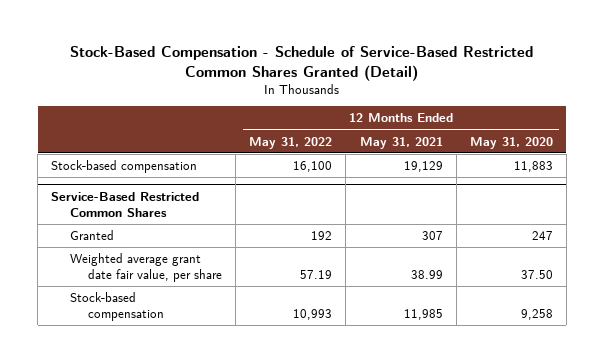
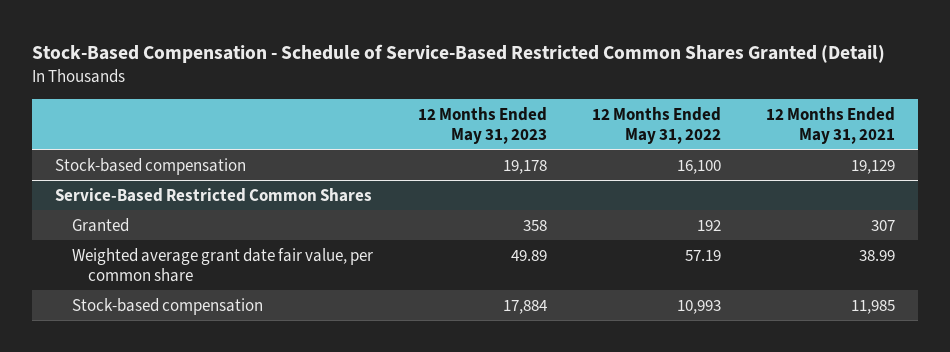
- | 12 Months Ended May 31, 2022 | 12 Months Ended May 31, 2021 | 12 Months Ended May 31, 2020
+ | 12 Months Ended May 31, 2023 | 12 Months Ended May 31, 2022 | 12 Months Ended May 31, 2021
@ Service-Based Restricted Common Shares
- Weighted average grant date fair value, per share | 57.19 | 38.99 | 37.50
+ Weighted average grant date fair value, per common share | 49.89 | 57.19 | 38.99

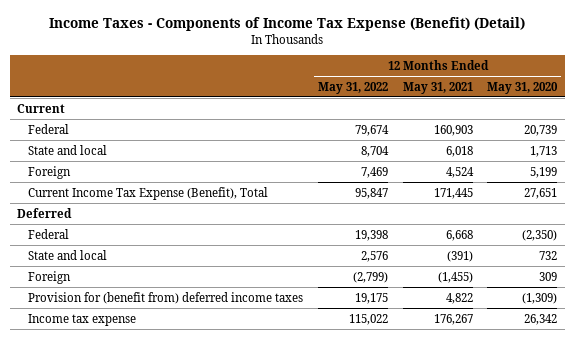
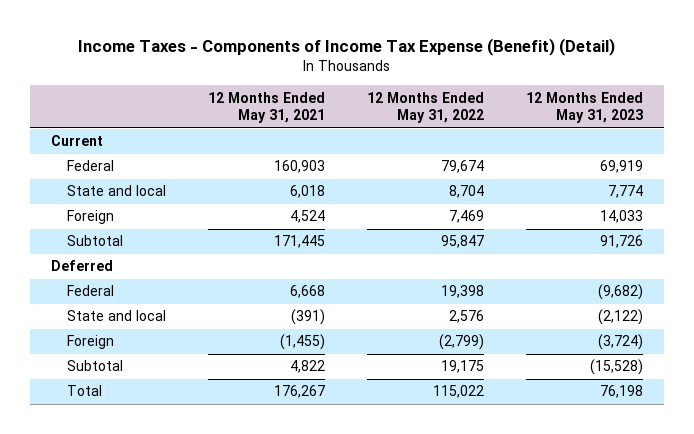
- | 12 Months Ended May 31, 2022 | 12 Months Ended May 31, 2021 | 12 Months Ended May 31, 2020
+ | 12 Months Ended May 31, 2021 | 12 Months Ended May 31, 2022 | 12 Months Ended May 31, 2023
- Current Income Tax Expense (Benefit), Total | 95,847 | 171,445 | 27,651
+ Subtotal | 171,445 | 95,847 | 91,726
- Provision for (benefit from) deferred income taxes | 19,175 | 4,822 | (1,309)
- Income tax expense | 115,022 | 176,267 | 26,342
+ Subtotal | 4,822 | 19,175 | (15,528)
+ Total | 176,267 | 115,022 | 76,198

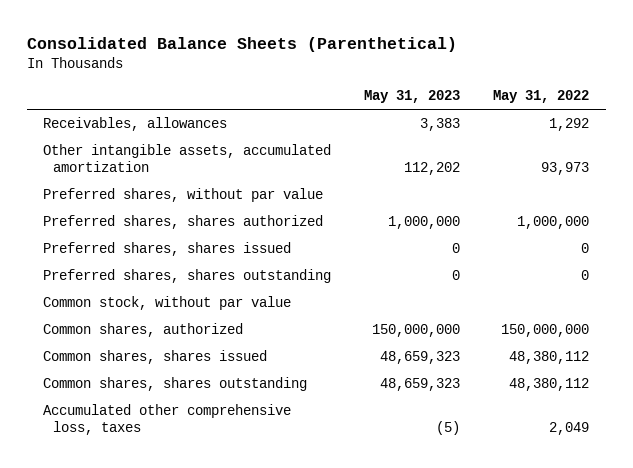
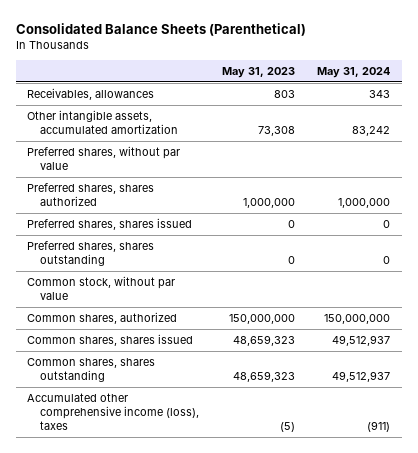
- | May 31, 2023 | May 31, 2022
+ | May 31, 2023 | May 31, 2024
- Receivables, allowances | 3,383 | 1,292
- Other intangible assets, accumulated amortization | 112,202 | 93,973
+ Receivables, allowances | 803 | 343
+ Other intangible assets, accumulated amortization | 73,308 | 83,242
- Accumulated other comprehensive loss, taxes | (5) | 2,049
+ Accumulated other comprehensive income (loss), taxes | (5) | (911)

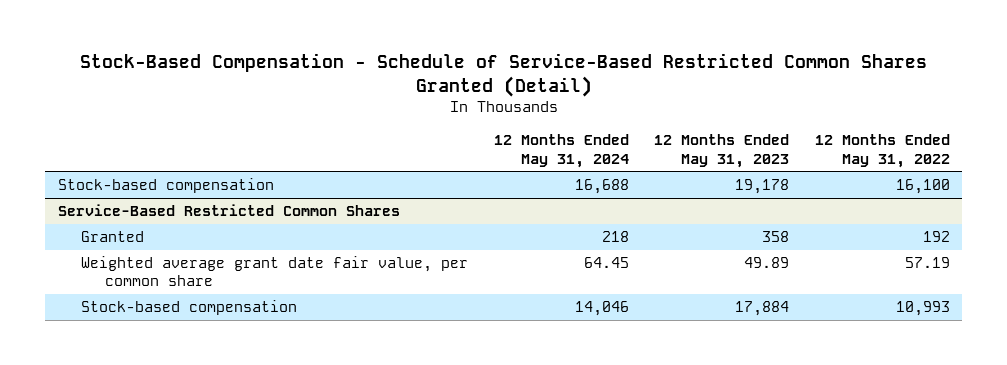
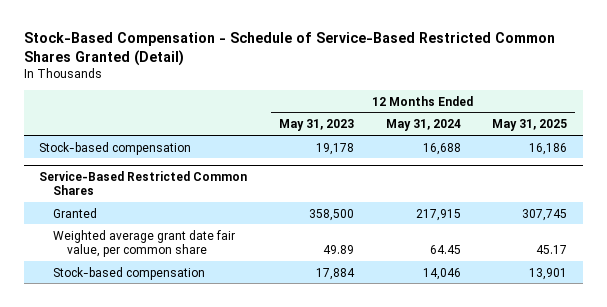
- | 12 Months Ended May 31, 2024 | 12 Months Ended May 31, 2023 | 12 Months Ended May 31, 2022
+ | 12 Months Ended May 31, 2023 | 12 Months Ended May 31, 2024 | 12 Months Ended May 31, 2025
@ Service-Based Restricted Common Shares
- Granted | 218 | 358 | 192
+ Granted | 358,500 | 217,915 | 307,745

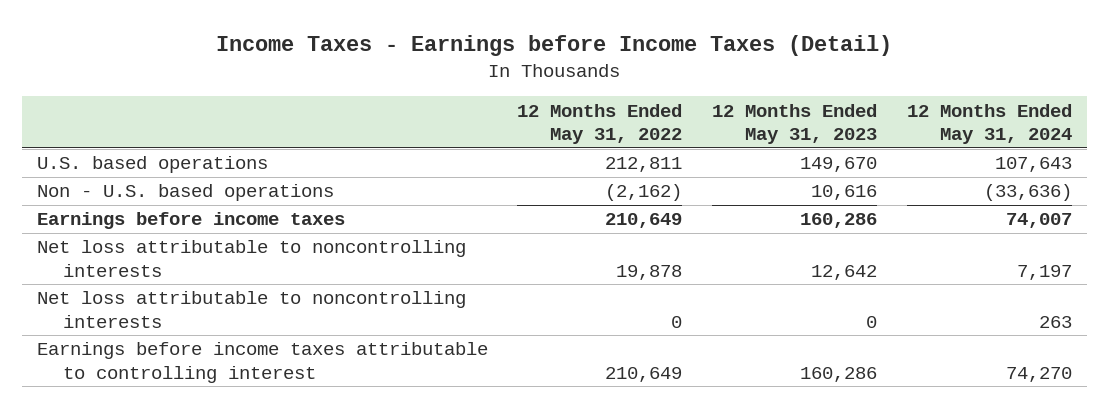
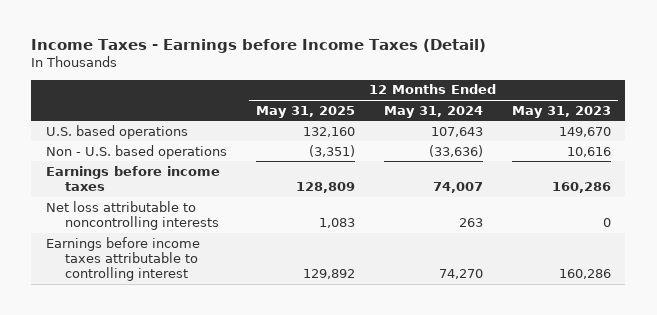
- | 12 Months Ended May 31, 2022 | 12 Months Ended May 31, 2023 | 12 Months Ended May 31, 2024
+ | 12 Months Ended May 31, 2025 | 12 Months Ended May 31, 2024 | 12 Months Ended May 31, 2023
- Net loss attributable to noncontrolling interests | 19,878 | 12,642 | 7,197

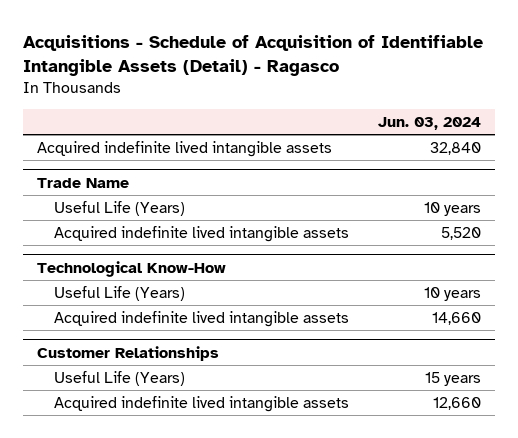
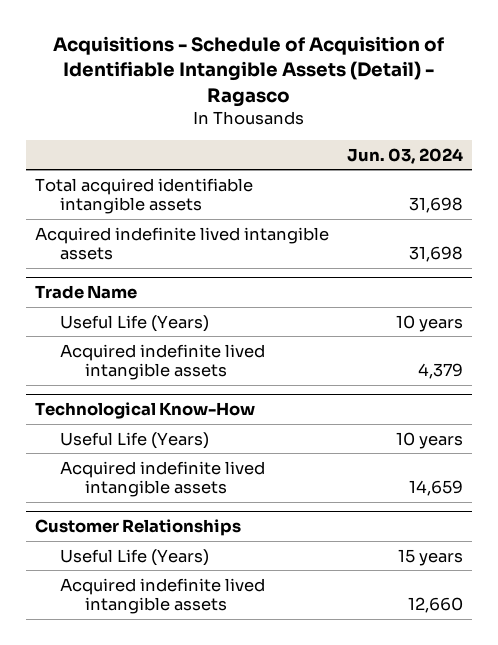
- Acquired indefinite lived intangible assets | 32,840
+ Total acquired identifiable intangible assets | 31,698
+ Acquired indefinite lived intangible assets | 31,698
@ Trade Name
- Acquired indefinite lived intangible assets | 5,520
+ Acquired indefinite lived intangible assets | 4,379
@ Technological Know-How
- Acquired indefinite lived intangible assets | 14,660
+ Acquired indefinite lived intangible assets | 14,659

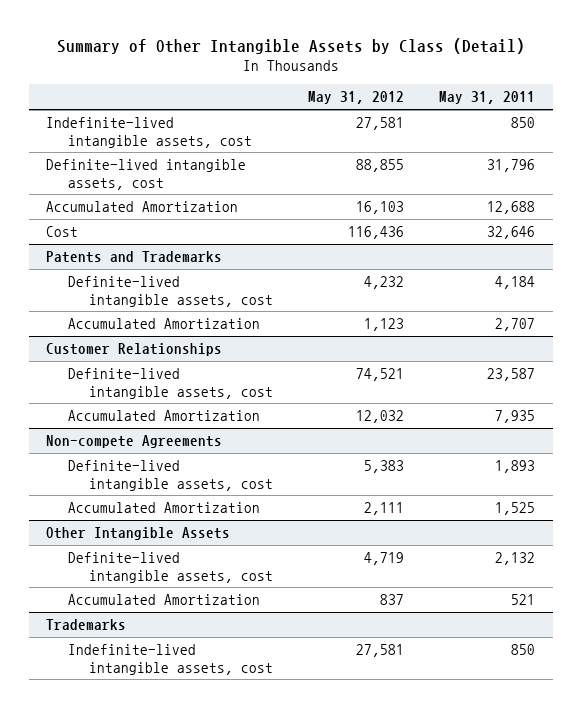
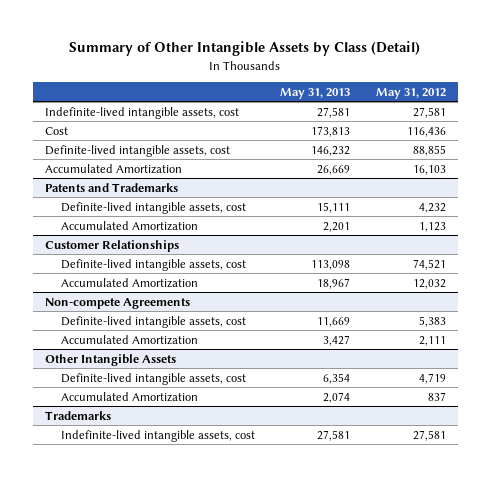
- | May 31, 2012 | May 31, 2011
+ | May 31, 2013 | May 31, 2012
moved up: Cost | 173,813 | 116,436

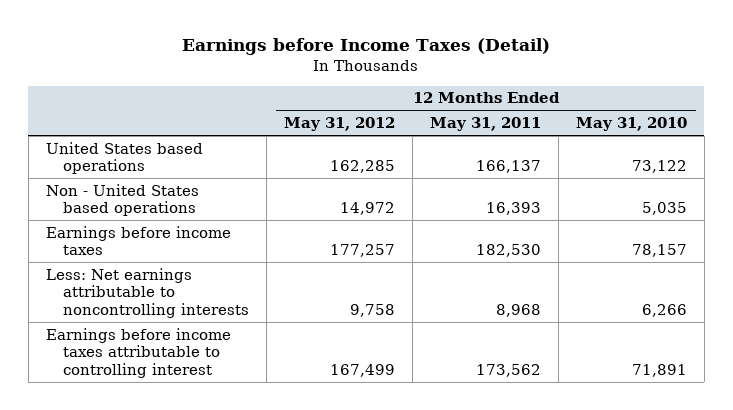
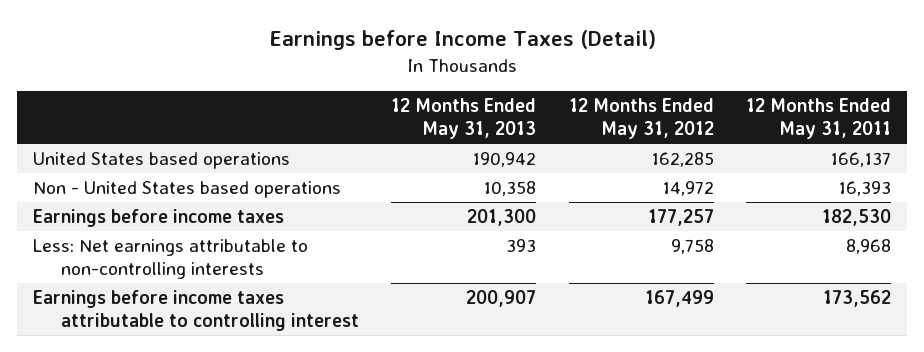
- | 12 Months Ended May 31, 2012 | 12 Months Ended May 31, 2011 | 12 Months Ended May 31, 2010
+ | 12 Months Ended May 31, 2013 | 12 Months Ended May 31, 2012 | 12 Months Ended May 31, 2011
- Less: Net earnings attributable to noncontrolling interests | 9,758 | 8,968 | 6,266
+ Less: Net earnings attributable to non-controlling interests | 393 | 9,758 | 8,968

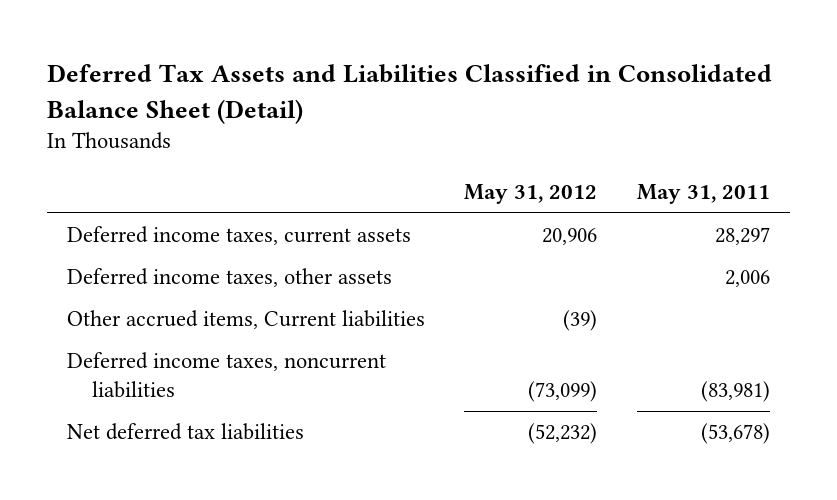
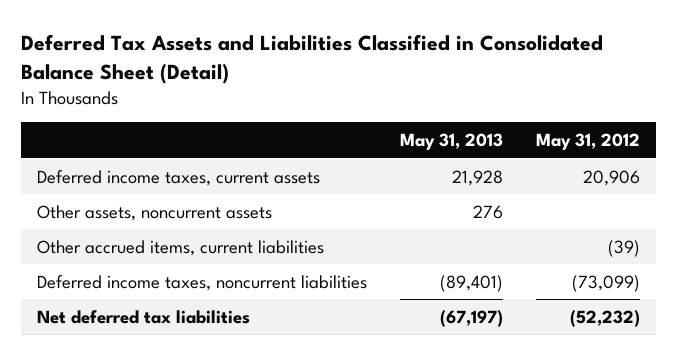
- | May 31, 2012 | May 31, 2011
+ | May 31, 2013 | May 31, 2012
- Deferred income taxes, other assets | | 2,006
- Other accrued items, Current liabilities | (39) |
+ Other assets, noncurrent assets | 276 |
+ Other accrued items, current liabilities | | (39)

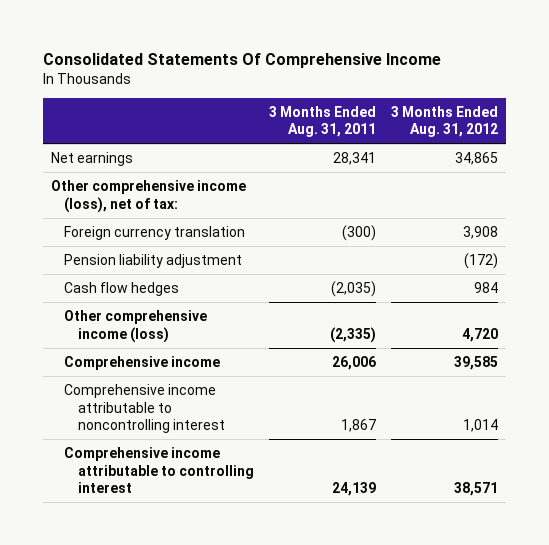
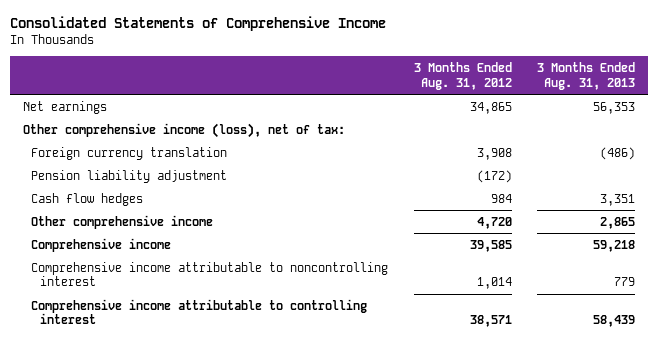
- Consolidated Statements Of Comprehensive Income
+ Consolidated Statements of Comprehensive Income
- | 3 Months Ended Aug. 31, 2011 | 3 Months Ended Aug. 31, 2012
+ | 3 Months Ended Aug. 31, 2012 | 3 Months Ended Aug. 31, 2013
- Other comprehensive income (loss) | (2,335) | 4,720
+ Other comprehensive income | 4,720 | 2,865

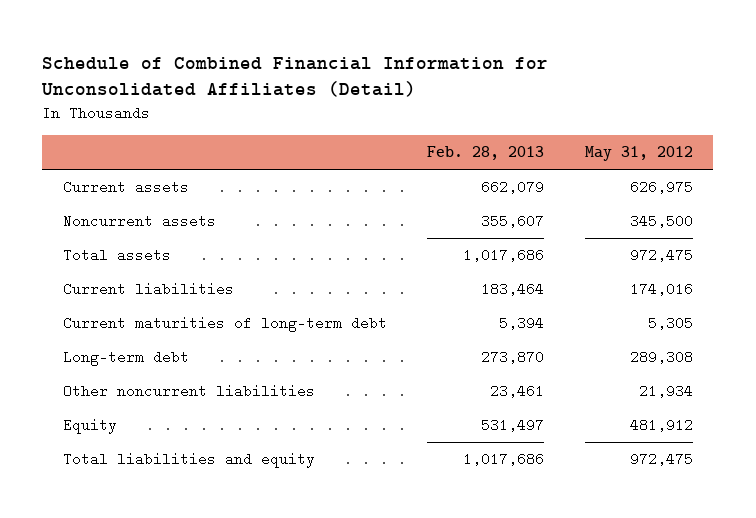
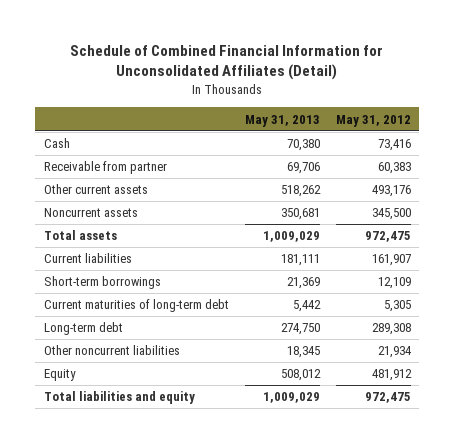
- | Feb. 28, 2013 | May 31, 2012
+ | May 31, 2013 | May 31, 2012
- Current assets | 662,079 | 626,975
+ Cash | 70,380 | 73,416
+ Receivable from partner | 69,706 | 60,383
+ Other current assets | 518,262 | 493,176
- Current liabilities | 183,464 | 174,016
+ Current liabilities | 181,111 | 161,907
+ Short-term borrowings | 21,369 | 12,109

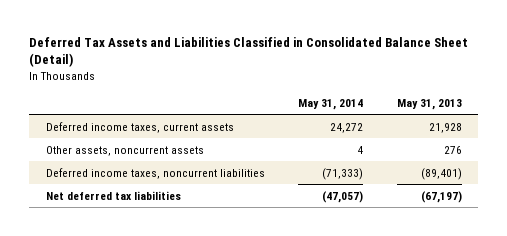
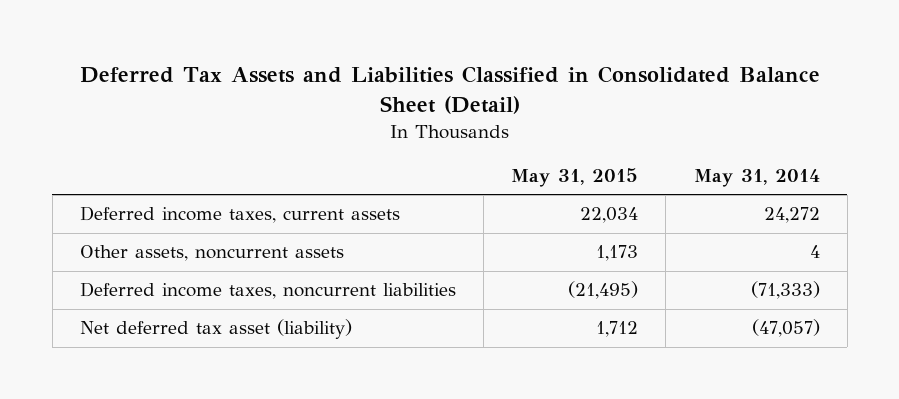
- | May 31, 2014 | May 31, 2013
+ | May 31, 2015 | May 31, 2014
- Net deferred tax liabilities | (47,057) | (67,197)
+ Net deferred tax asset (liability) | 1,712 | (47,057)

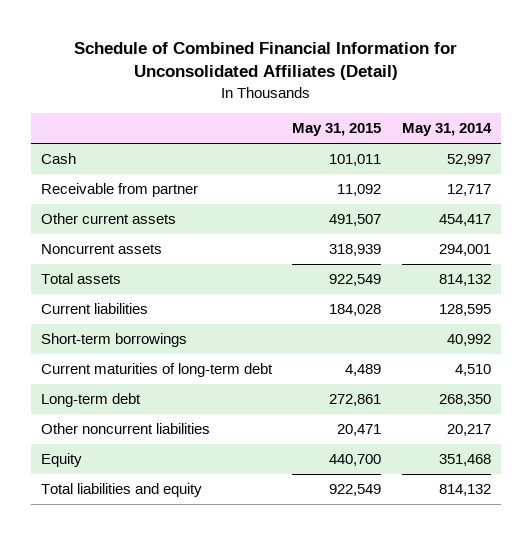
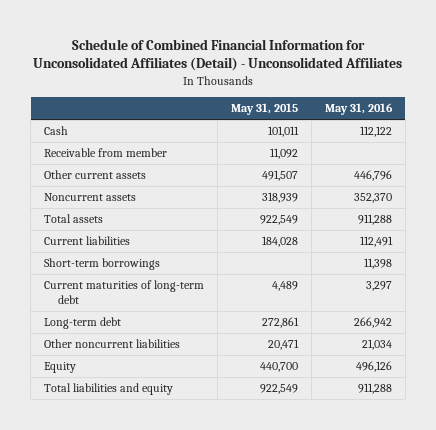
- Schedule of Combined Financial Information for Unconsolidated Affiliates (Detail)
+ Schedule of Combined Financial Information for Unconsolidated Affiliates (Detail) - Unconsolidated Affiliates
- | May 31, 2015 | May 31, 2014
+ | May 31, 2015 | May 31, 2016
- Receivable from partner | 11,092 | 12,717
+ Receivable from member | 11,092 |

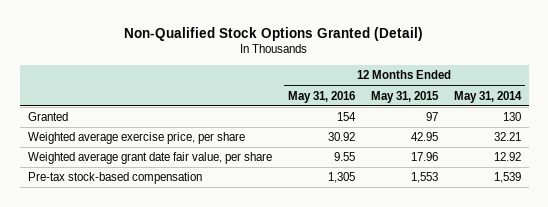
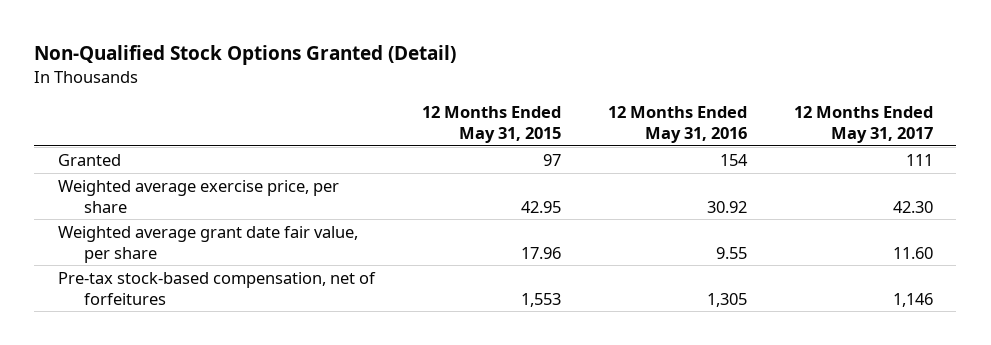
- | 12 Months Ended May 31, 2016 | 12 Months Ended May 31, 2015 | 12 Months Ended May 31, 2014
+ | 12 Months Ended May 31, 2015 | 12 Months Ended May 31, 2016 | 12 Months Ended May 31, 2017
- Pre-tax stock-based compensation | 1,305 | 1,553 | 1,539
+ Pre-tax stock-based compensation, net of forfeitures | 1,553 | 1,305 | 1,146

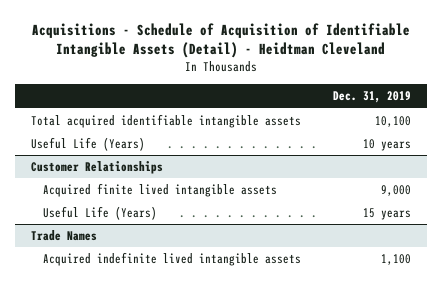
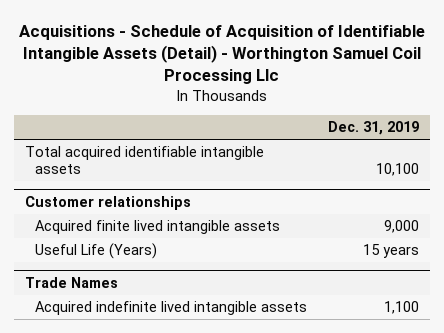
- Acquisitions - Schedule of Acquisition of Identifiable Intangible Assets (Detail) - Heidtman Cleveland
+ Acquisitions - Schedule of Acquisition of Identifiable Intangible Assets (Detail) - Worthington Samuel Coil Processing Llc
- Useful Life (Years) | 10 years
- Customer Relationships
+ Customer relationships

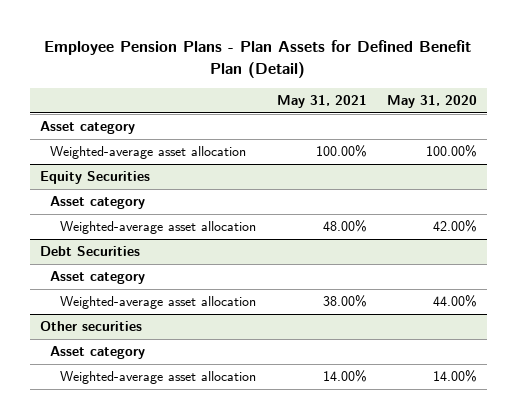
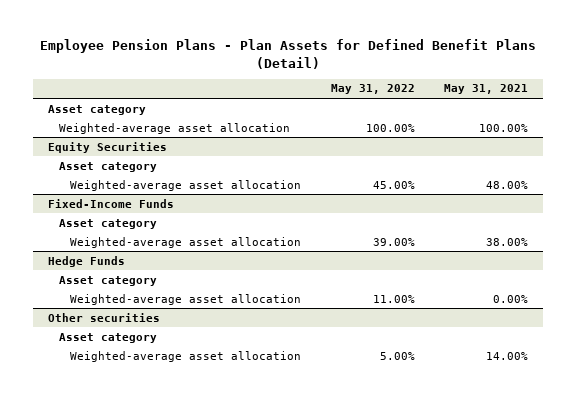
- Employee Pension Plans - Plan Assets for Defined Benefit Plan (Detail)
+ Employee Pension Plans - Plan Assets for Defined Benefit Plans (Detail)
- | May 31, 2021 | May 31, 2020
+ | May 31, 2022 | May 31, 2021
- Debt Securities
+ Fixed-Income Funds
+ Hedge Funds
+ Asset category
+ Weighted-average asset allocation | 11.00% | 0.00%

